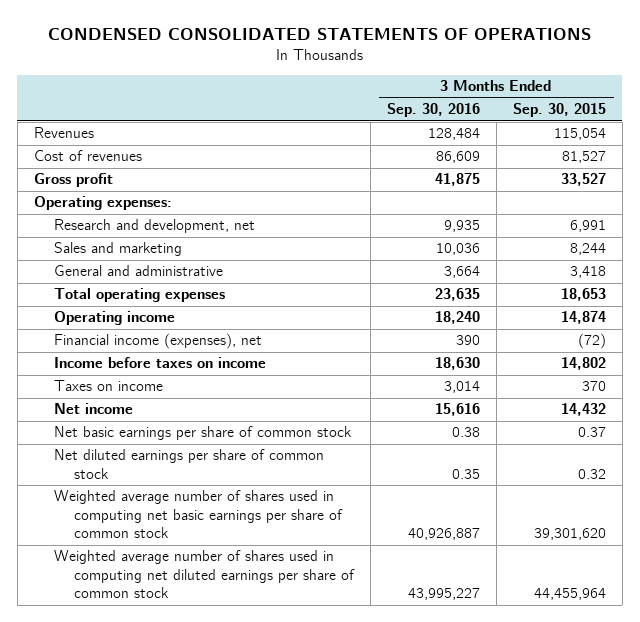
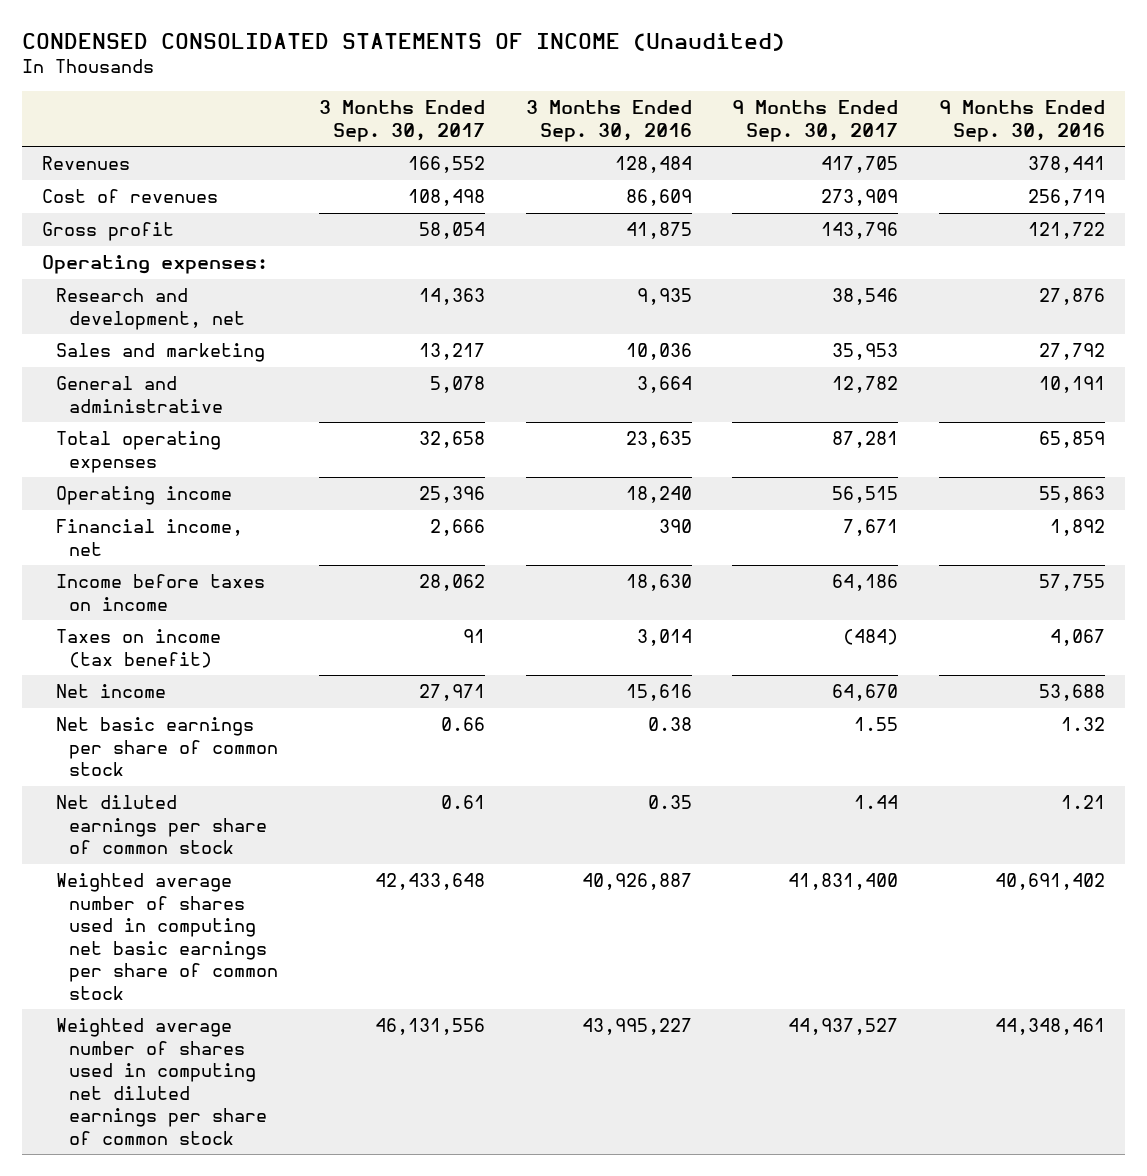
- CONDENSED CONSOLIDATED STATEMENTS OF OPERATIONS
+ CONDENSED CONSOLIDATED STATEMENTS OF INCOME (Unaudited)
- | 3 Months Ended Sep. 30, 2016 | 3 Months Ended Sep. 30, 2015
+ | 3 Months Ended Sep. 30, 2017 | 3 Months Ended Sep. 30, 2016 | 9 Months Ended Sep. 30, 2017 | 9 Months Ended Sep. 30, 2016
- Financial income (expenses), net | 390 | (72)
+ Financial income, net | 2,666 | 390 | 7,671 | 1,892
- Taxes on income | 3,014 | 370
+ Taxes on income (tax benefit) | 91 | 3,014 | (484) | 4,067

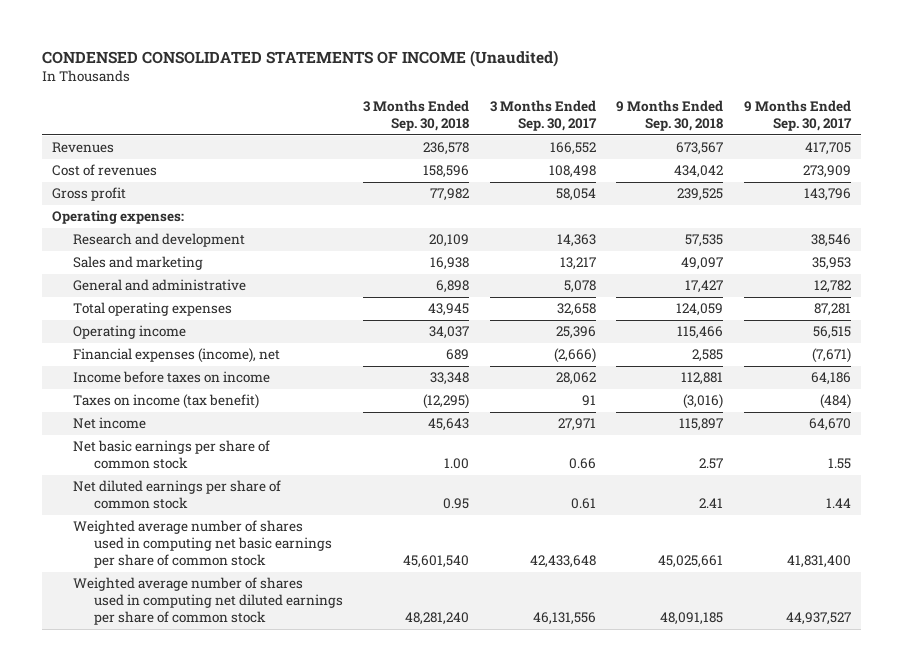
- | 3 Months Ended Sep. 30, 2017 | 3 Months Ended Sep. 30, 2016 | 9 Months Ended Sep. 30, 2017 | 9 Months Ended Sep. 30, 2016
+ | 3 Months Ended Sep. 30, 2018 | 3 Months Ended Sep. 30, 2017 | 9 Months Ended Sep. 30, 2018 | 9 Months Ended Sep. 30, 2017
- Research and development, net | 14,363 | 9,935 | 38,546 | 27,876
+ Research and development | 20,109 | 14,363 | 57,535 | 38,546
- Financial income, net | 2,666 | 390 | 7,671 | 1,892
+ Financial expenses (income), net | 689 | (2,666) | 2,585 | (7,671)

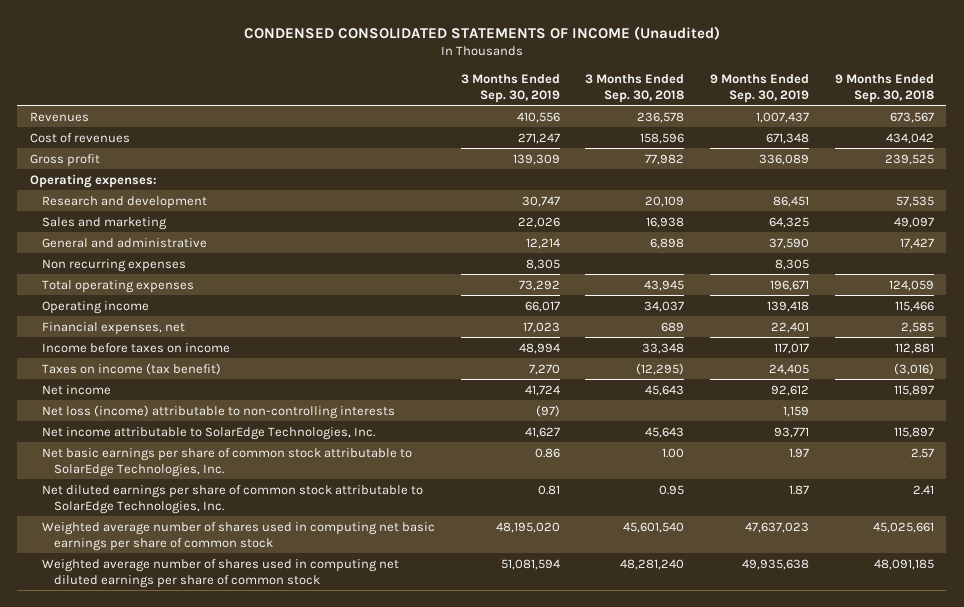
- | 3 Months Ended Sep. 30, 2018 | 3 Months Ended Sep. 30, 2017 | 9 Months Ended Sep. 30, 2018 | 9 Months Ended Sep. 30, 2017
+ | 3 Months Ended Sep. 30, 2019 | 3 Months Ended Sep. 30, 2018 | 9 Months Ended Sep. 30, 2019 | 9 Months Ended Sep. 30, 2018
+ Non recurring expenses | 8,305 | | 8,305 |
- Financial expenses (income), net | 689 | (2,666) | 2,585 | (7,671)
+ Financial expenses, net | 17,023 | 689 | 22,401 | 2,585
- Net basic earnings per share of common stock | 1.00 | 0.66 | 2.57 | 1.55
- Net diluted earnings per share of common stock | 0.95 | 0.61 | 2.41 | 1.44
+ Net loss (income) attributable to non-controlling interests | (97) | | 1,159 |
+ Net income attributable to SolarEdge Technologies, Inc. | 41,627 | 45,643 | 93,771 | 115,897
+ Net basic earnings per share of common stock attributable to SolarEdge Technologies, Inc. | 0.86 | 1.00 | 1.97 | 2.57
+ Net diluted earnings per share of common stock attributable to SolarEdge Technologies, Inc. | 0.81 | 0.95 | 1.87 | 2.41

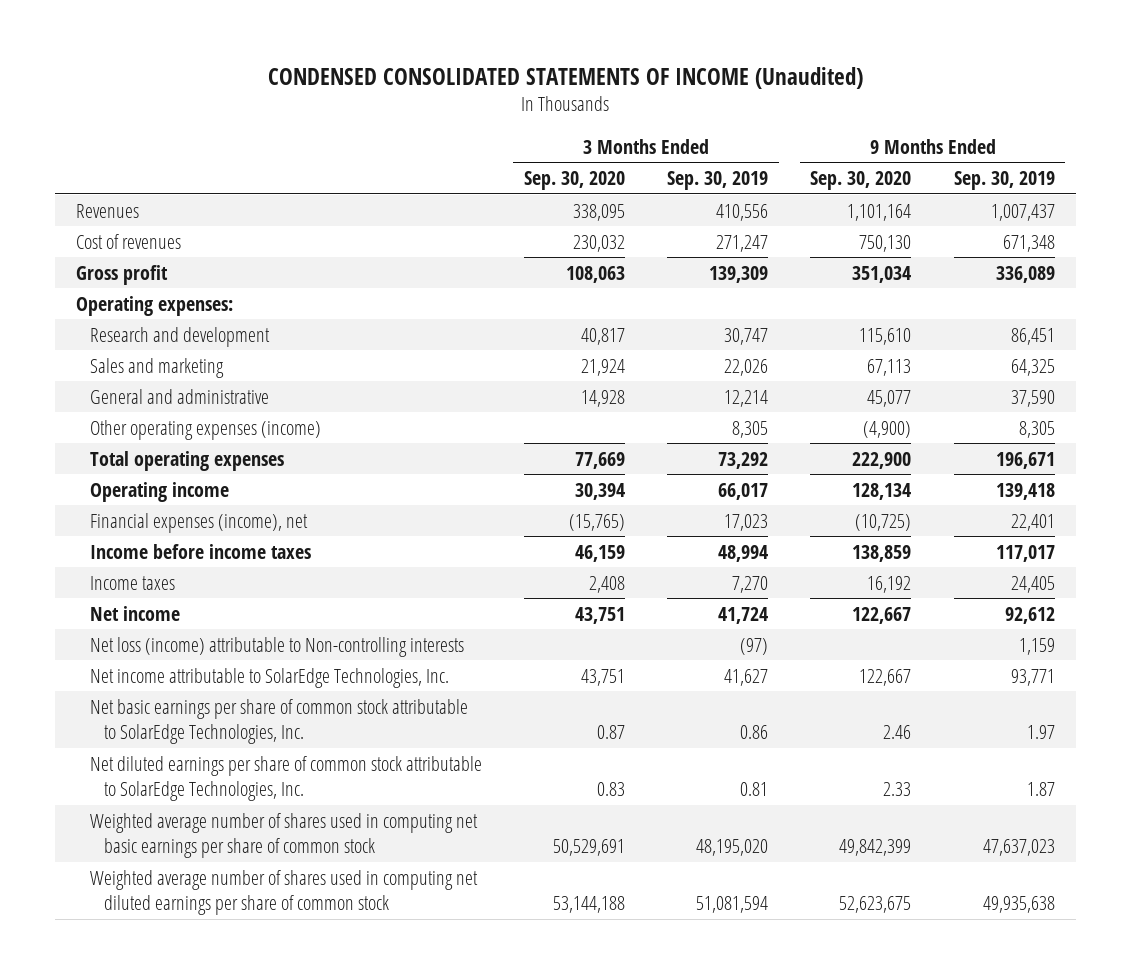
- | 3 Months Ended Sep. 30, 2019 | 3 Months Ended Sep. 30, 2018 | 9 Months Ended Sep. 30, 2019 | 9 Months Ended Sep. 30, 2018
+ | 3 Months Ended Sep. 30, 2020 | 3 Months Ended Sep. 30, 2019 | 9 Months Ended Sep. 30, 2020 | 9 Months Ended Sep. 30, 2019
- Non recurring expenses | 8,305 | | 8,305 |
+ Other operating expenses (income) | | 8,305 | (4,900) | 8,305
- Financial expenses, net | 17,023 | 689 | 22,401 | 2,585
- Income before taxes on income | 48,994 | 33,348 | 117,017 | 112,881
- Taxes on income (tax benefit) | 7,270 | (12,295) | 24,405 | (3,016)
+ Financial expenses (income), net | (15,765) | 17,023 | (10,725) | 22,401
+ Income before income taxes | 46,159 | 48,994 | 138,859 | 117,017
+ Income taxes | 2,408 | 7,270 | 16,192 | 24,405
- Net loss (income) attributable to non-controlling interests | (97) | | 1,159 |
+ Net loss (income) attributable to Non-controlling interests | | (97) | | 1,159

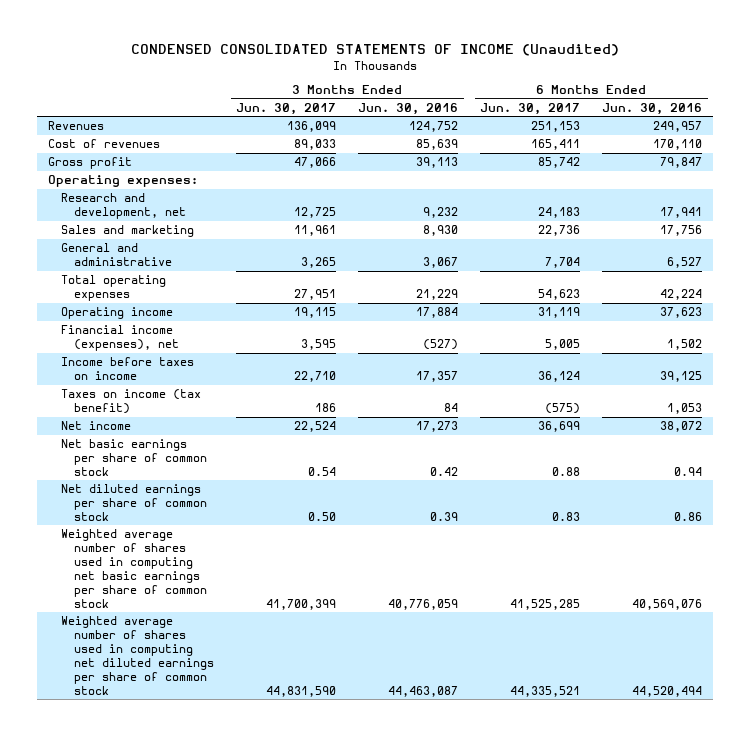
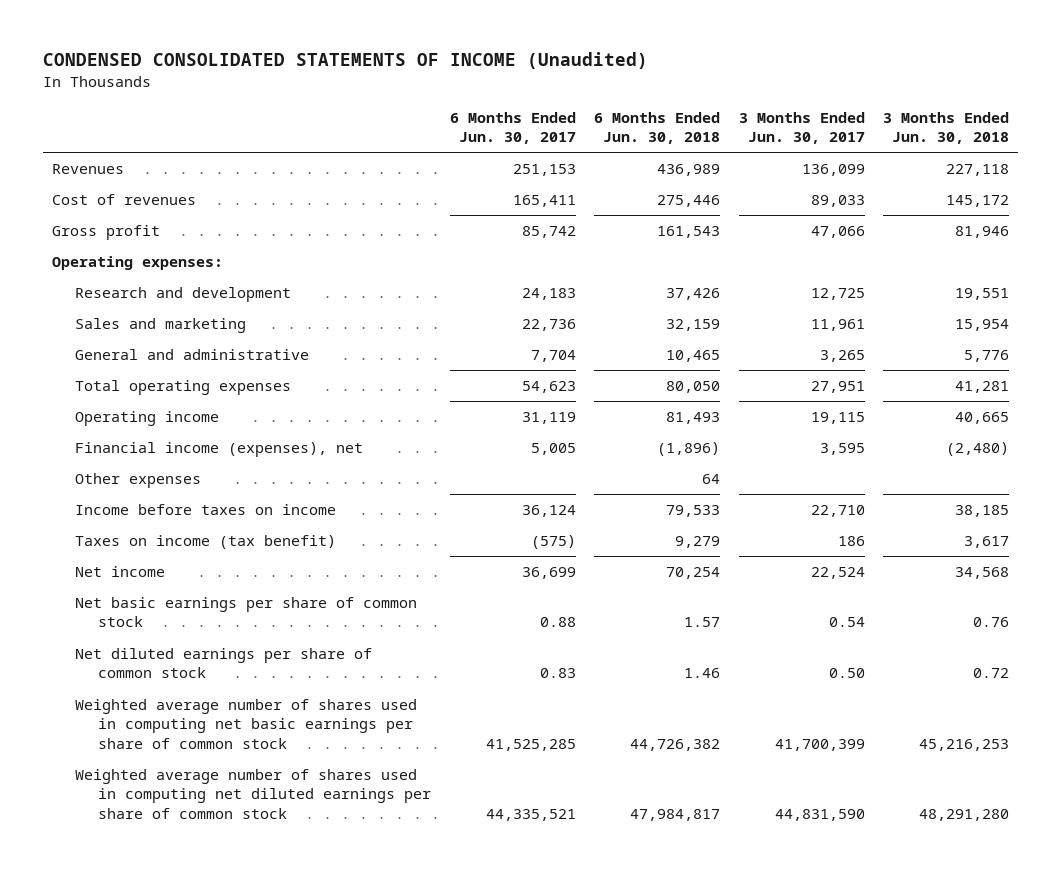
- | 3 Months Ended Jun. 30, 2017 | 3 Months Ended Jun. 30, 2016 | 6 Months Ended Jun. 30, 2017 | 6 Months Ended Jun. 30, 2016
+ | 6 Months Ended Jun. 30, 2017 | 6 Months Ended Jun. 30, 2018 | 3 Months Ended Jun. 30, 2017 | 3 Months Ended Jun. 30, 2018
- Research and development, net | 12,725 | 9,232 | 24,183 | 17,941
+ Research and development | 24,183 | 37,426 | 12,725 | 19,551
+ Other expenses | | 64 | |

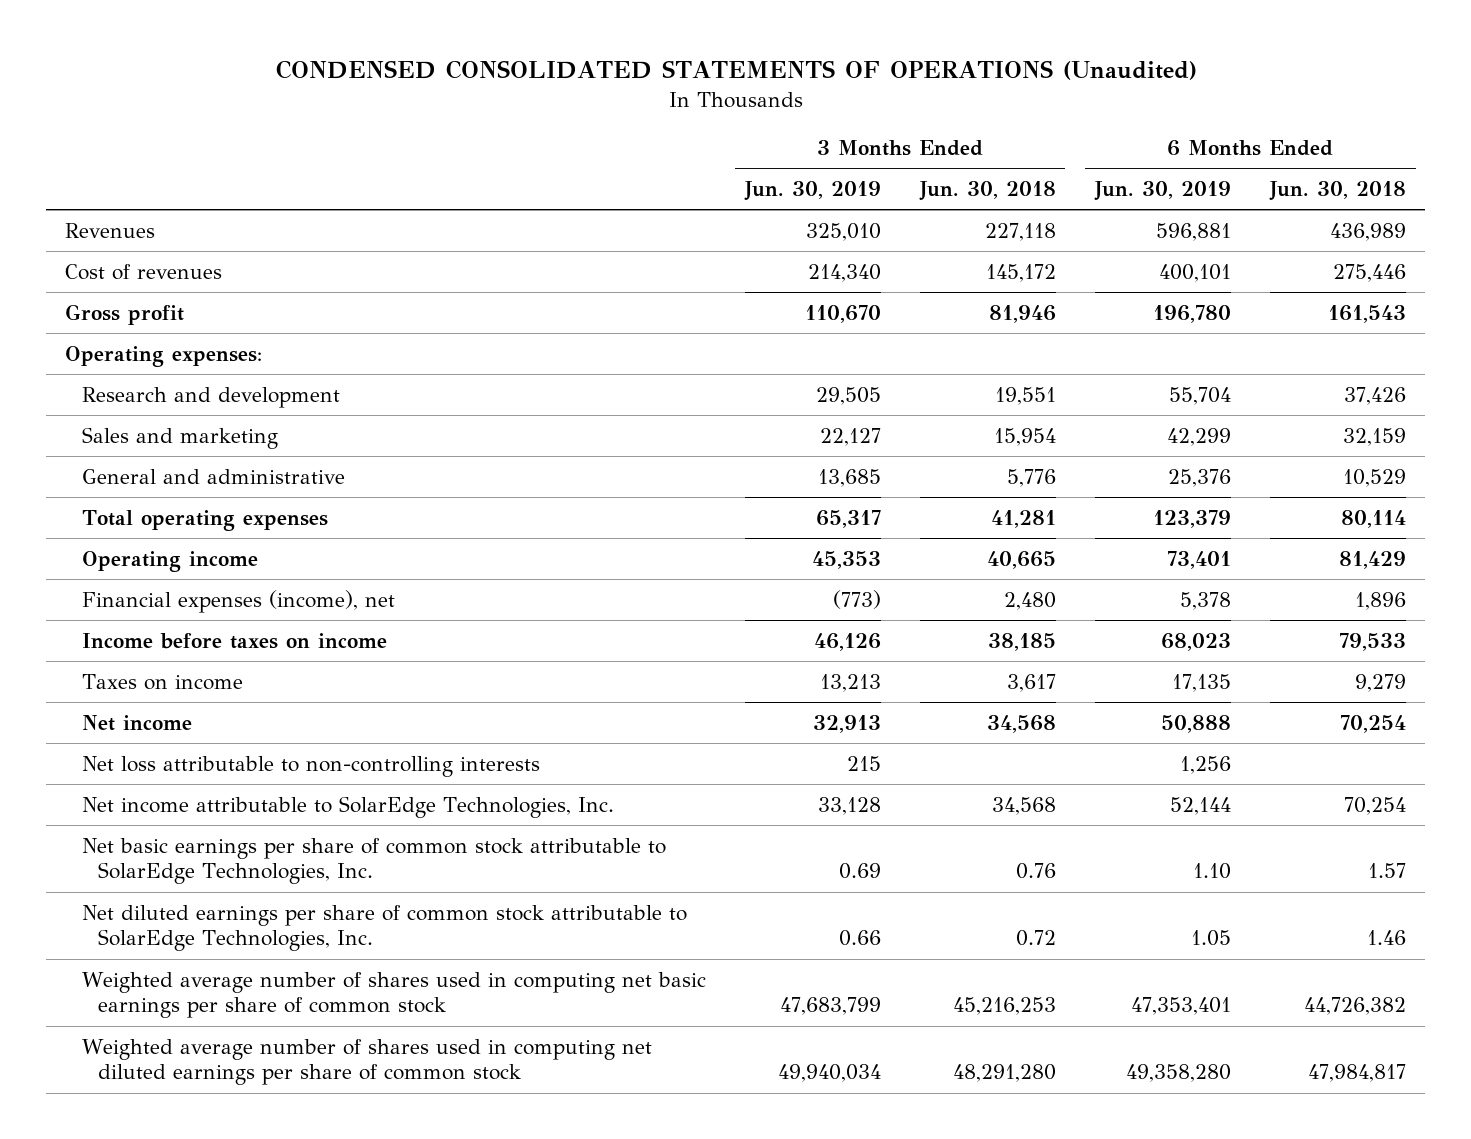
- CONDENSED CONSOLIDATED STATEMENTS OF INCOME (Unaudited)
+ CONDENSED CONSOLIDATED STATEMENTS OF OPERATIONS (Unaudited)
- | 6 Months Ended Jun. 30, 2017 | 6 Months Ended Jun. 30, 2018 | 3 Months Ended Jun. 30, 2017 | 3 Months Ended Jun. 30, 2018
+ | 3 Months Ended Jun. 30, 2019 | 3 Months Ended Jun. 30, 2018 | 6 Months Ended Jun. 30, 2019 | 6 Months Ended Jun. 30, 2018
- General and administrative | 7,704 | 10,465 | 3,265 | 5,776
- Total operating expenses | 54,623 | 80,050 | 27,951 | 41,281
- Operating income | 31,119 | 81,493 | 19,115 | 40,665
- Financial income (expenses), net | 5,005 | (1,896) | 3,595 | (2,480)
- Other expenses | | 64 | |
+ General and administrative | 13,685 | 5,776 | 25,376 | 10,529
+ Total operating expenses | 65,317 | 41,281 | 123,379 | 80,114
+ Operating income | 45,353 | 40,665 | 73,401 | 81,429
+ Financial expenses (income), net | (773) | 2,480 | 5,378 | 1,896
- Taxes on income (tax benefit) | (575) | 9,279 | 186 | 3,617
+ Taxes on income | 13,213 | 3,617 | 17,135 | 9,279
- Net basic earnings per share of common stock | 0.88 | 1.57 | 0.54 | 0.76
- Net diluted earnings per share of common stock | 0.83 | 1.46 | 0.50 | 0.72
+ Net loss attributable to non-controlling interests | 215 | | 1,256 |
+ Net income attributable to SolarEdge Technologies, Inc. | 33,128 | 34,568 | 52,144 | 70,254
+ Net basic earnings per share of common stock attributable to SolarEdge Technologies, Inc. | 0.69 | 0.76 | 1.10 | 1.57
+ Net diluted earnings per share of common stock attributable to SolarEdge Technologies, Inc. | 0.66 | 0.72 | 1.05 | 1.46

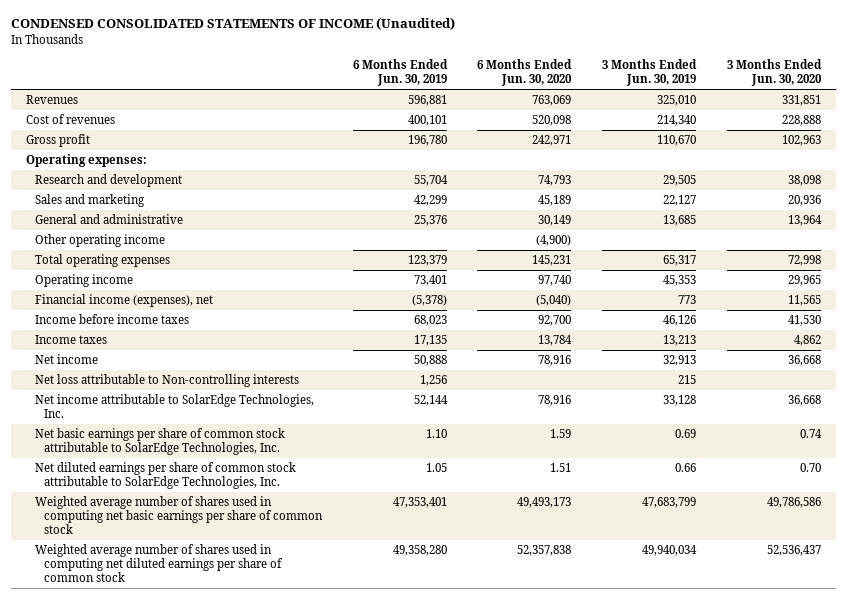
- CONDENSED CONSOLIDATED STATEMENTS OF OPERATIONS (Unaudited)
+ CONDENSED CONSOLIDATED STATEMENTS OF INCOME (Unaudited)
- | 3 Months Ended Jun. 30, 2019 | 3 Months Ended Jun. 30, 2018 | 6 Months Ended Jun. 30, 2019 | 6 Months Ended Jun. 30, 2018
+ | 6 Months Ended Jun. 30, 2019 | 6 Months Ended Jun. 30, 2020 | 3 Months Ended Jun. 30, 2019 | 3 Months Ended Jun. 30, 2020
+ Other operating income | | (4,900) | |
- Financial expenses (income), net | (773) | 2,480 | 5,378 | 1,896
- Income before taxes on income | 46,126 | 38,185 | 68,023 | 79,533
- Taxes on income | 13,213 | 3,617 | 17,135 | 9,279
+ Financial income (expenses), net | (5,378) | (5,040) | 773 | 11,565
+ Income before income taxes | 68,023 | 92,700 | 46,126 | 41,530
+ Income taxes | 17,135 | 13,784 | 13,213 | 4,862
- Net loss attributable to non-controlling interests | 215 | | 1,256 |
+ Net loss attributable to Non-controlling interests | 1,256 | | 215 |

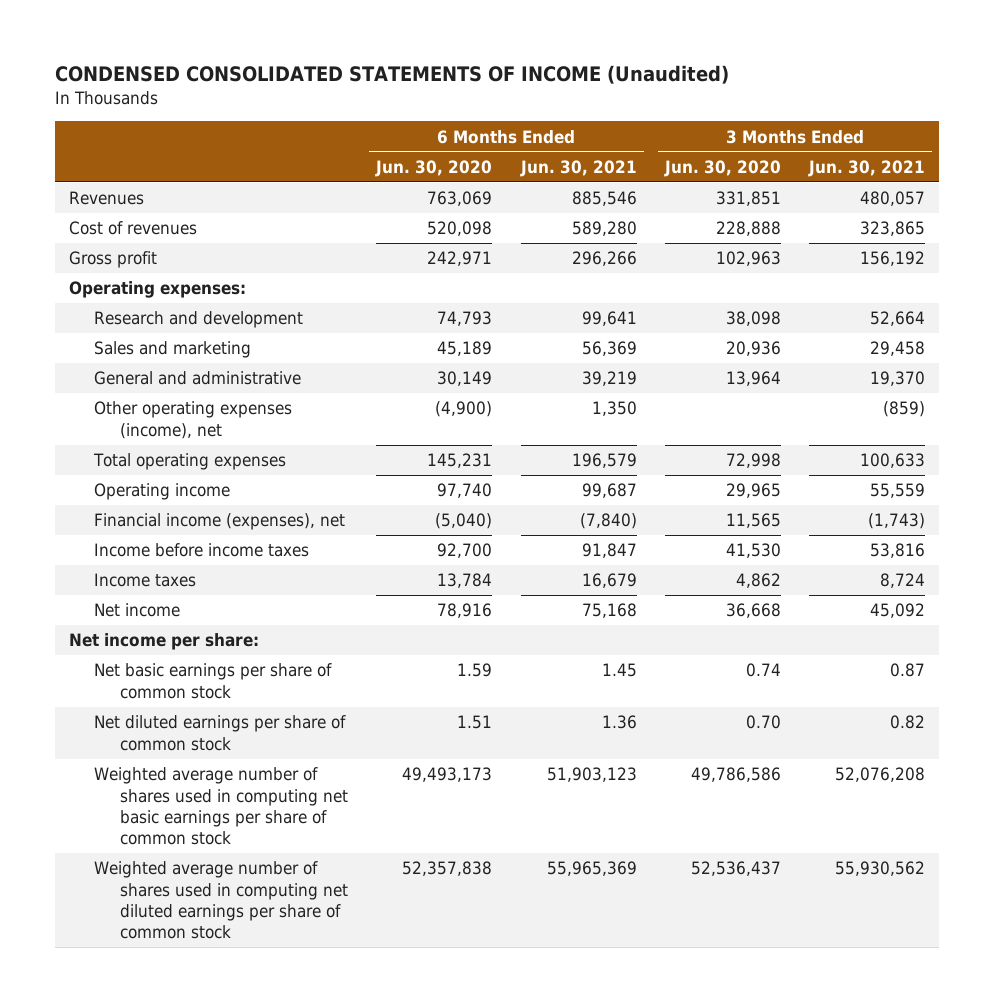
- | 6 Months Ended Jun. 30, 2019 | 6 Months Ended Jun. 30, 2020 | 3 Months Ended Jun. 30, 2019 | 3 Months Ended Jun. 30, 2020
+ | 6 Months Ended Jun. 30, 2020 | 6 Months Ended Jun. 30, 2021 | 3 Months Ended Jun. 30, 2020 | 3 Months Ended Jun. 30, 2021
- Other operating income | | (4,900) | |
+ Other operating expenses (income), net | (4,900) | 1,350 | | (859)
- Net loss attributable to Non-controlling interests | 1,256 | | 215 |
- Net income attributable to SolarEdge Technologies, Inc. | 52,144 | 78,916 | 33,128 | 36,668
- Net basic earnings per share of common stock attributable to SolarEdge Technologies, Inc. | 1.10 | 1.59 | 0.69 | 0.74
- Net diluted earnings per share of common stock attributable to SolarEdge Technologies, Inc. | 1.05 | 1.51 | 0.66 | 0.70
+ Net income per share:
+ Net basic earnings per share of common stock | 1.59 | 1.45 | 0.74 | 0.87
+ Net diluted earnings per share of common stock | 1.51 | 1.36 | 0.70 | 0.82

